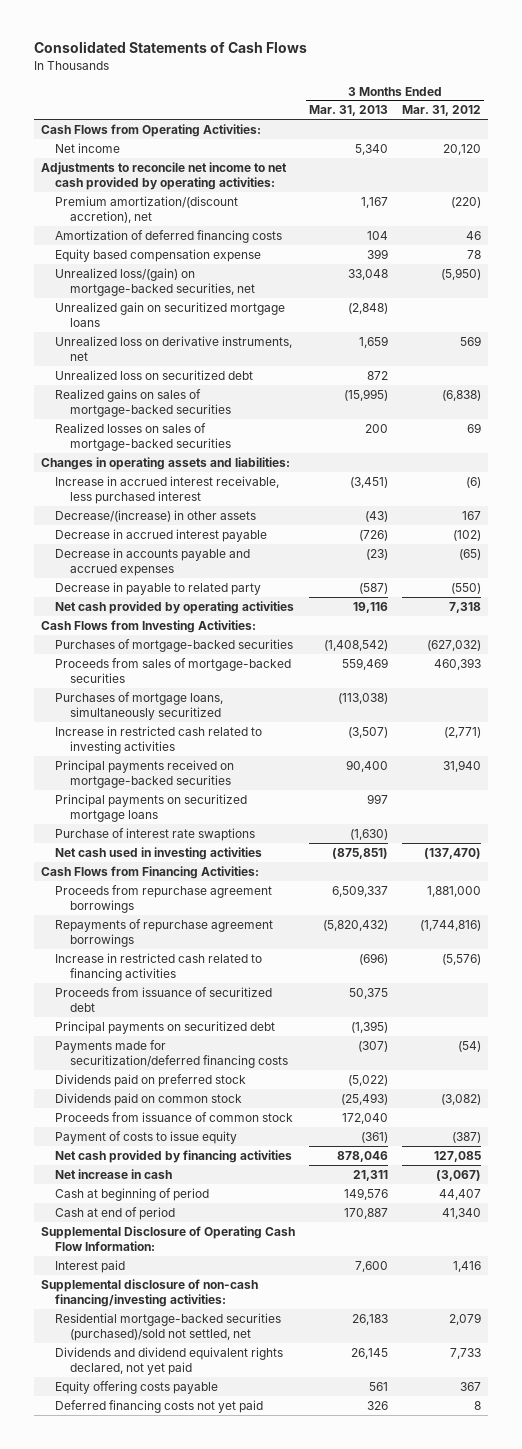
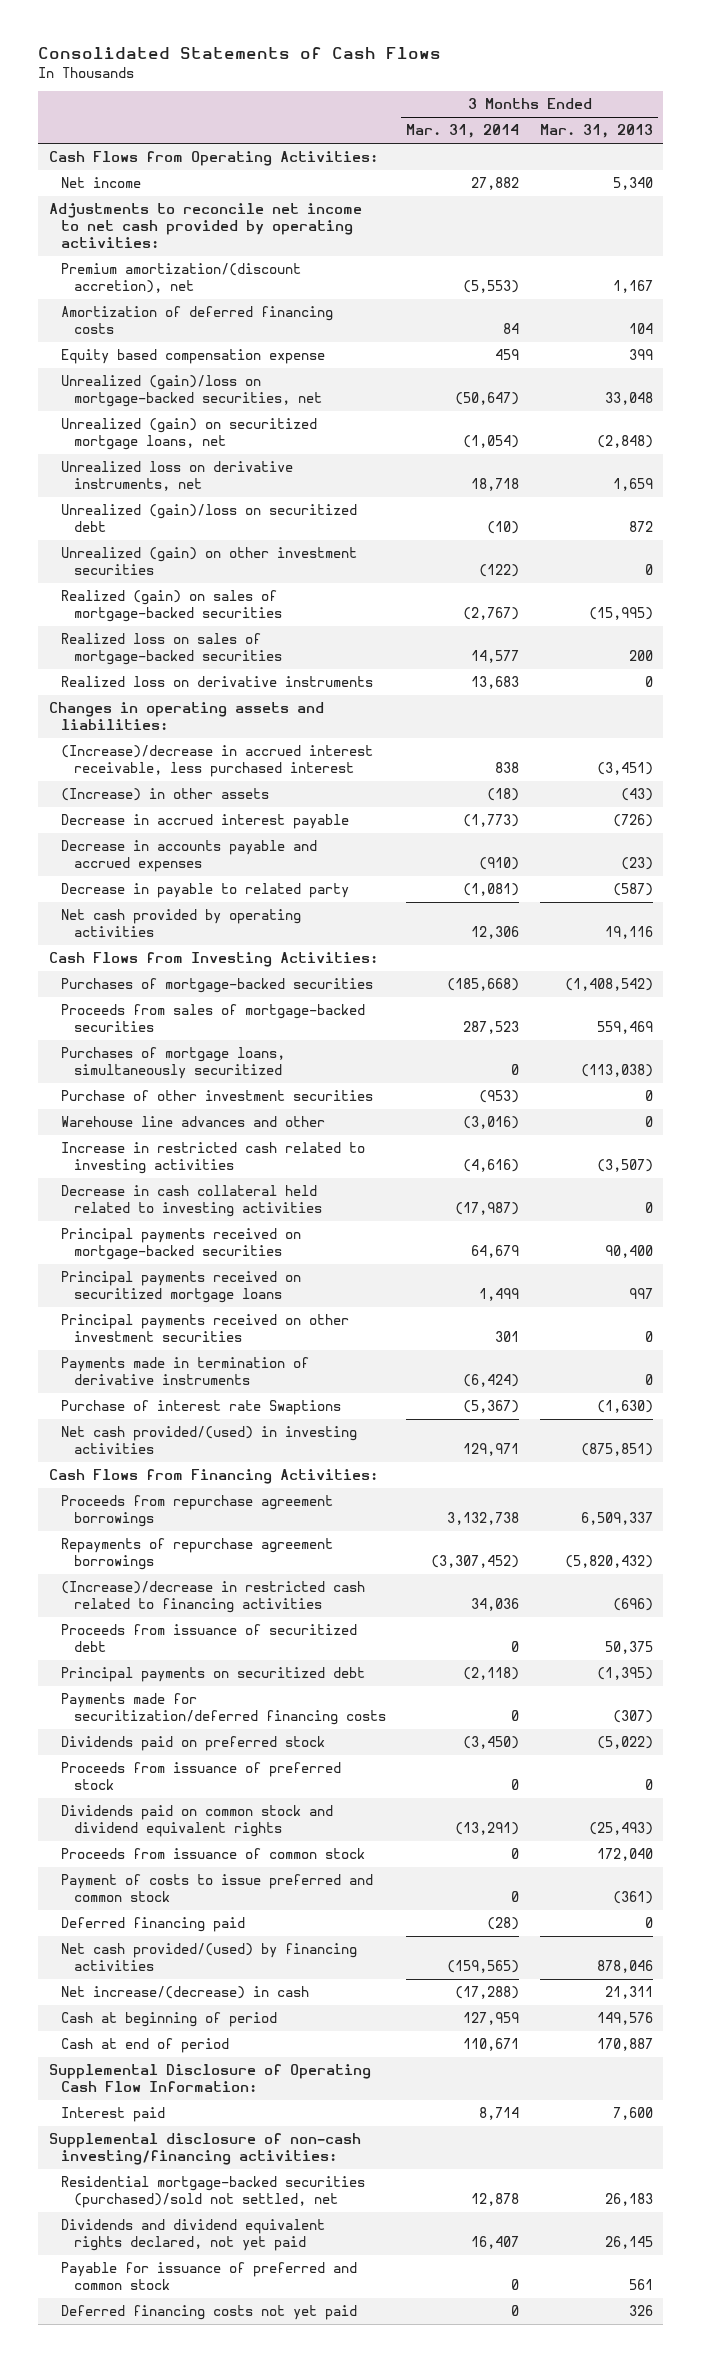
- | 3 Months Ended Mar. 31, 2013 | 3 Months Ended Mar. 31, 2012
+ | 3 Months Ended Mar. 31, 2014 | 3 Months Ended Mar. 31, 2013
- Unrealized loss/(gain) on mortgage-backed securities, net | 33,048 | (5,950)
- Unrealized gain on securitized mortgage loans | (2,848) |
+ Unrealized (gain)/loss on mortgage-backed securities, net | (50,647) | 33,048
+ Unrealized (gain) on securitized mortgage loans, net | (1,054) | (2,848)
- Unrealized loss on securitized debt | 872 |
- Realized gains on sales of mortgage-backed securities | (15,995) | (6,838)
- Realized losses on sales of mortgage-backed securities | 200 | 69
+ Unrealized (gain)/loss on securitized debt | (10) | 872
+ Unrealized (gain) on other investment securities | (122) | 0
+ Realized (gain) on sales of mortgage-backed securities | (2,767) | (15,995)
+ Realized loss on sales of mortgage-backed securities | 14,577 | 200
+ Realized loss on derivative instruments | 13,683 | 0
- Increase in accrued interest receivable, less purchased interest | (3,451) | (6)
- Decrease/(increase) in other assets | (43) | 167
+ (Increase)/decrease in accrued interest receivable, less purchased interest | 838 | (3,451)
+ (Increase) in other assets | (18) | (43)
+ Purchase of other investment securities | (953) | 0
+ Warehouse line advances and other | (3,016) | 0
+ Decrease in cash collateral held related to investing activities | (17,987) | 0
- Principal payments on securitized mortgage loans | 997 |
- Purchase of interest rate swaptions | (1,630) |
- Net cash used in investing activities | (875,851) | (137,470)
+ Principal payments received on securitized mortgage loans | 1,499 | 997
+ Principal payments received on other investment securities | 301 | 0
+ Payments made in termination of derivative instruments | (6,424) | 0
+ Purchase of interest rate Swaptions | (5,367) | (1,630)
+ Net cash provided/(used) in investing activities | 129,971 | (875,851)
- Increase in restricted cash related to financing activities | (696) | (5,576)
+ (Increase)/decrease in restricted cash related to financing activities | 34,036 | (696)
- Dividends paid on common stock | (25,493) | (3,082)
+ Proceeds from issuance of preferred stock | 0 | 0
+ Dividends paid on common stock and dividend equivalent rights | (13,291) | (25,493)
- Payment of costs to issue equity | (361) | (387)
- Net cash provided by financing activities | 878,046 | 127,085
- Net increase in cash | 21,311 | (3,067)
+ Payment of costs to issue preferred and common stock | 0 | (361)
+ Deferred financing paid | (28) | 0
+ Net cash provided/(used) by financing activities | (159,565) | 878,046
+ Net increase/(decrease) in cash | (17,288) | 21,311
- Supplemental disclosure of non-cash financing/investing activities:
+ Supplemental disclosure of non-cash investing/financing activities:
- Equity offering costs payable | 561 | 367
+ Payable for issuance of preferred and common stock | 0 | 561

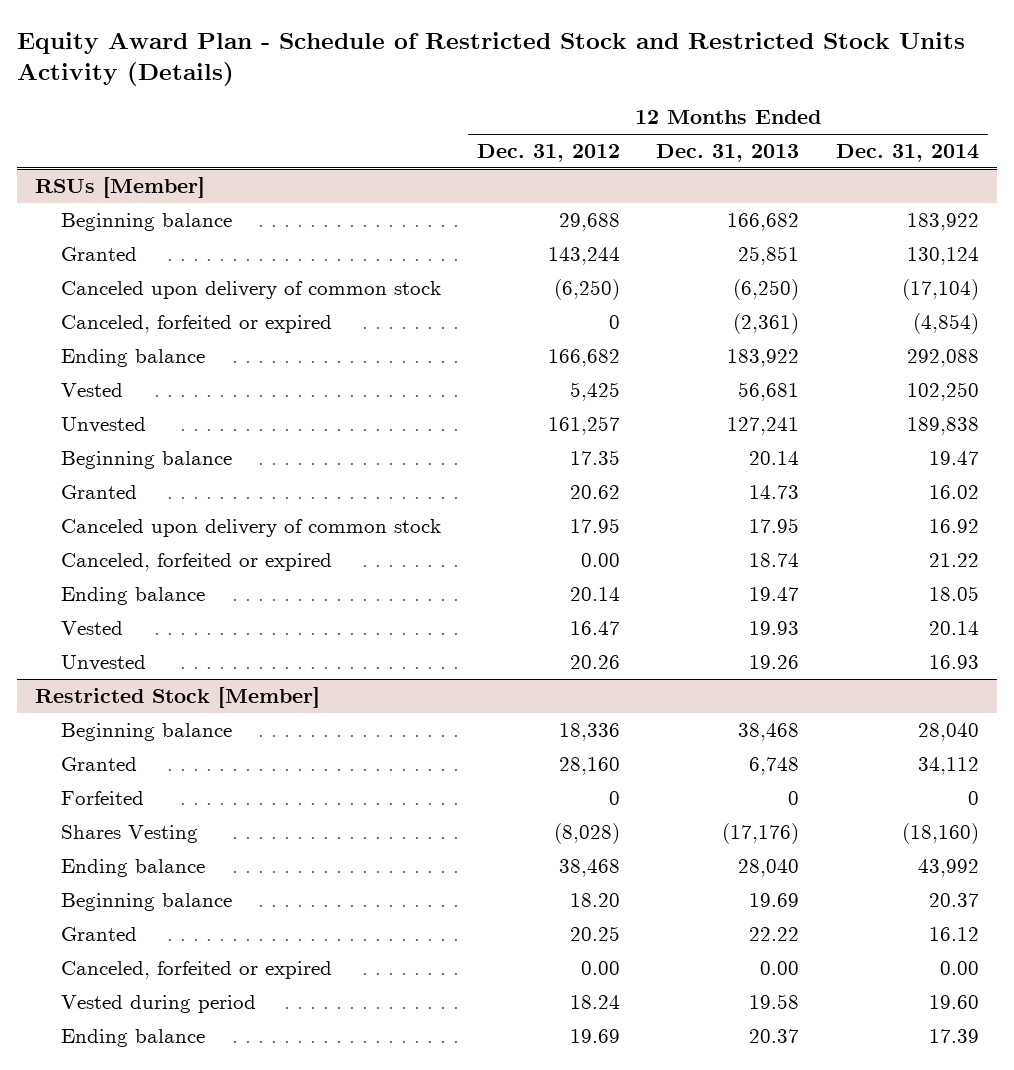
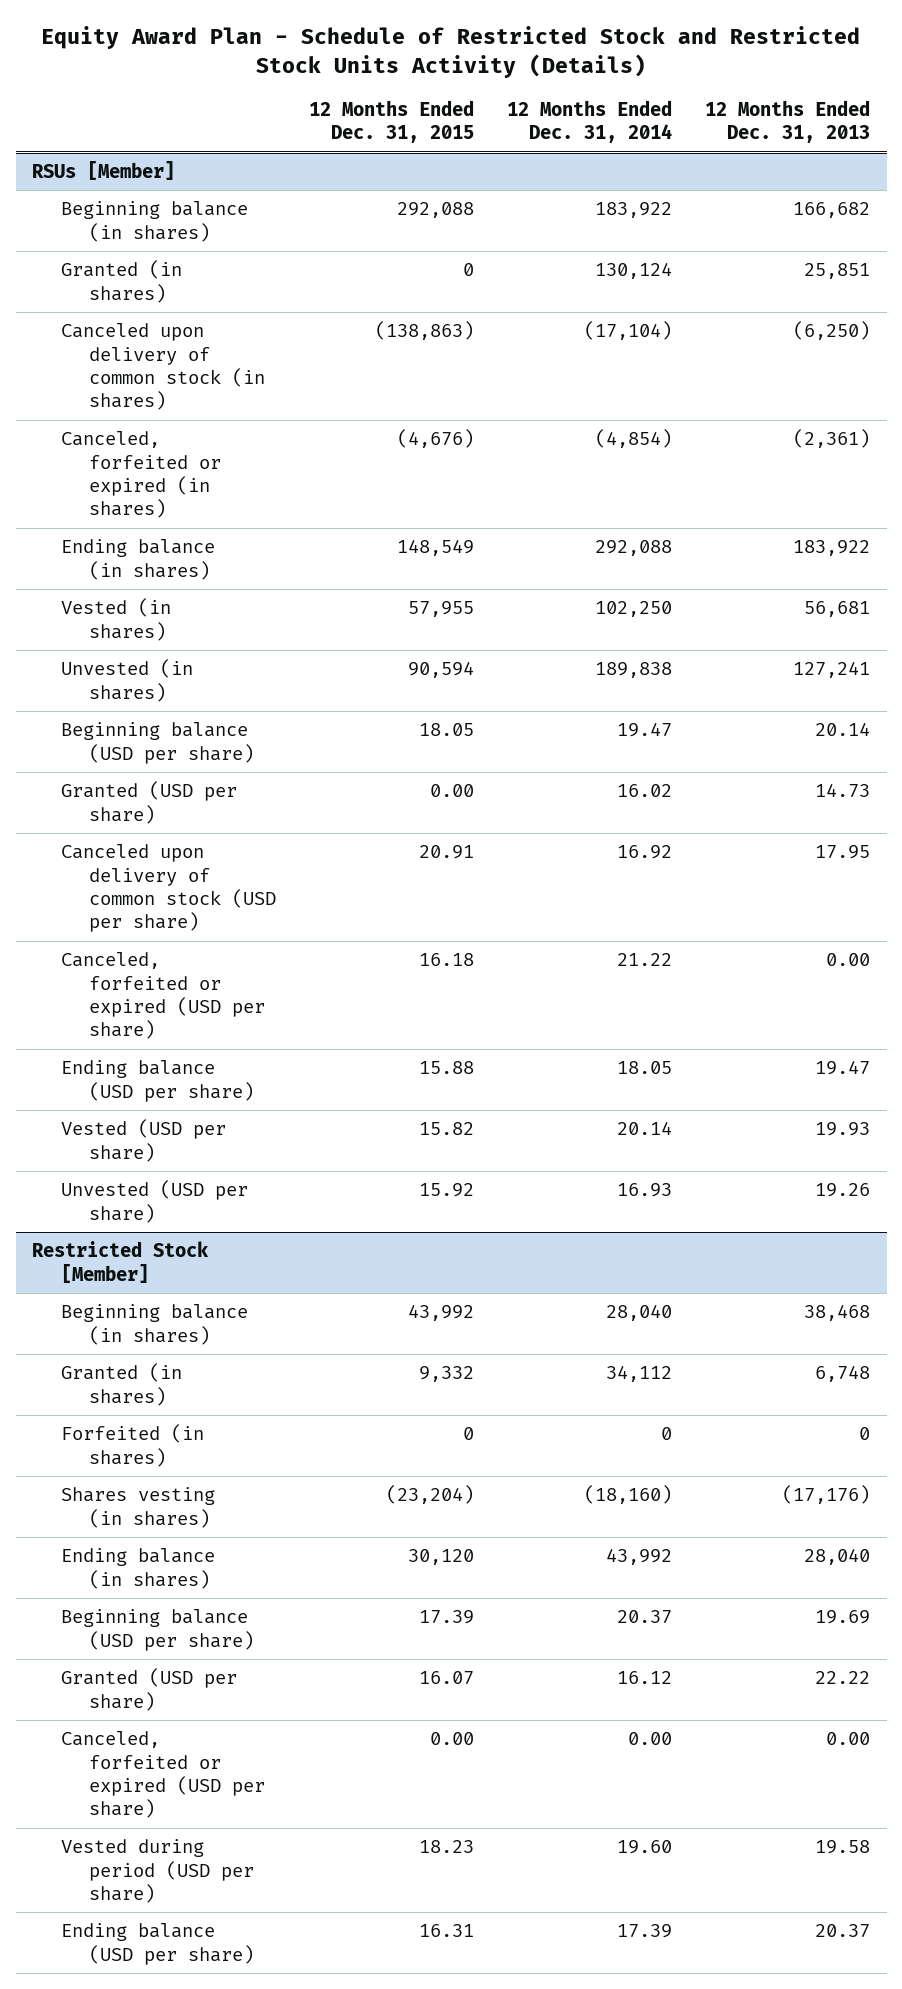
- | 12 Months Ended Dec. 31, 2012 | 12 Months Ended Dec. 31, 2013 | 12 Months Ended Dec. 31, 2014
+ | 12 Months Ended Dec. 31, 2015 | 12 Months Ended Dec. 31, 2014 | 12 Months Ended Dec. 31, 2013
@ RSUs [Member]
- Beginning balance | 29,688 | 166,682 | 183,922
- Granted | 143,244 | 25,851 | 130,124
- Canceled upon delivery of common stock | (6,250) | (6,250) | (17,104)
- Canceled, forfeited or expired | 0 | (2,361) | (4,854)
- Ending balance | 166,682 | 183,922 | 292,088
- Vested | 5,425 | 56,681 | 102,250
- Unvested | 161,257 | 127,241 | 189,838
- Beginning balance | 17.35 | 20.14 | 19.47
- Granted | 20.62 | 14.73 | 16.02
- Canceled upon delivery of common stock | 17.95 | 17.95 | 16.92
- Canceled, forfeited or expired | 0.00 | 18.74 | 21.22
- Ending balance | 20.14 | 19.47 | 18.05
- Vested | 16.47 | 19.93 | 20.14
- Unvested | 20.26 | 19.26 | 16.93
+ Beginning balance (in shares) | 292,088 | 183,922 | 166,682
+ Granted (in shares) | 0 | 130,124 | 25,851
+ Canceled upon delivery of common stock (in shares) | (138,863) | (17,104) | (6,250)
+ Canceled, forfeited or expired (in shares) | (4,676) | (4,854) | (2,361)
+ Ending balance (in shares) | 148,549 | 292,088 | 183,922
+ Vested (in shares) | 57,955 | 102,250 | 56,681
+ Unvested (in shares) | 90,594 | 189,838 | 127,241
+ Beginning balance (USD per share) | 18.05 | 19.47 | 20.14
+ Granted (USD per share) | 0.00 | 16.02 | 14.73
+ Canceled upon delivery of common stock (USD per share) | 20.91 | 16.92 | 17.95
+ Canceled, forfeited or expired (USD per share) | 16.18 | 21.22 | 0.00
+ Ending balance (USD per share) | 15.88 | 18.05 | 19.47
+ Vested (USD per share) | 15.82 | 20.14 | 19.93
+ Unvested (USD per share) | 15.92 | 16.93 | 19.26
@ Restricted Stock [Member]
- Beginning balance | 18,336 | 38,468 | 28,040
- Granted | 28,160 | 6,748 | 34,112
- Forfeited | 0 | 0 | 0
- Shares Vesting | (8,028) | (17,176) | (18,160)
- Ending balance | 38,468 | 28,040 | 43,992
- Beginning balance | 18.20 | 19.69 | 20.37
- Granted | 20.25 | 22.22 | 16.12
- Canceled, forfeited or expired | 0.00 | 0.00 | 0.00
- Vested during period | 18.24 | 19.58 | 19.60
- Ending balance | 19.69 | 20.37 | 17.39
+ Beginning balance (in shares) | 43,992 | 28,040 | 38,468
+ Granted (in shares) | 9,332 | 34,112 | 6,748
+ Forfeited (in shares) | 0 | 0 | 0
+ Shares vesting (in shares) | (23,204) | (18,160) | (17,176)
+ Ending balance (in shares) | 30,120 | 43,992 | 28,040
+ Beginning balance (USD per share) | 17.39 | 20.37 | 19.69
+ Granted (USD per share) | 16.07 | 16.12 | 22.22
+ Canceled, forfeited or expired (USD per share) | 0.00 | 0.00 | 0.00
+ Vested during period (USD per share) | 18.23 | 19.60 | 19.58
+ Ending balance (USD per share) | 16.31 | 17.39 | 20.37

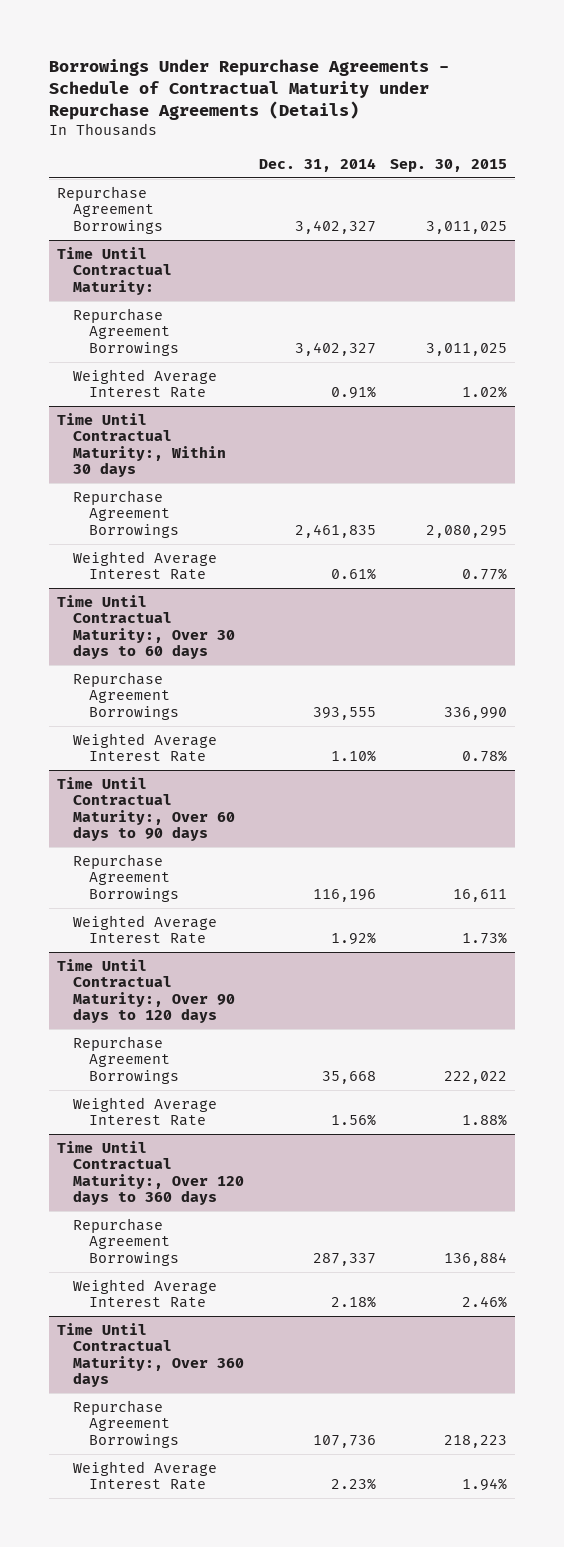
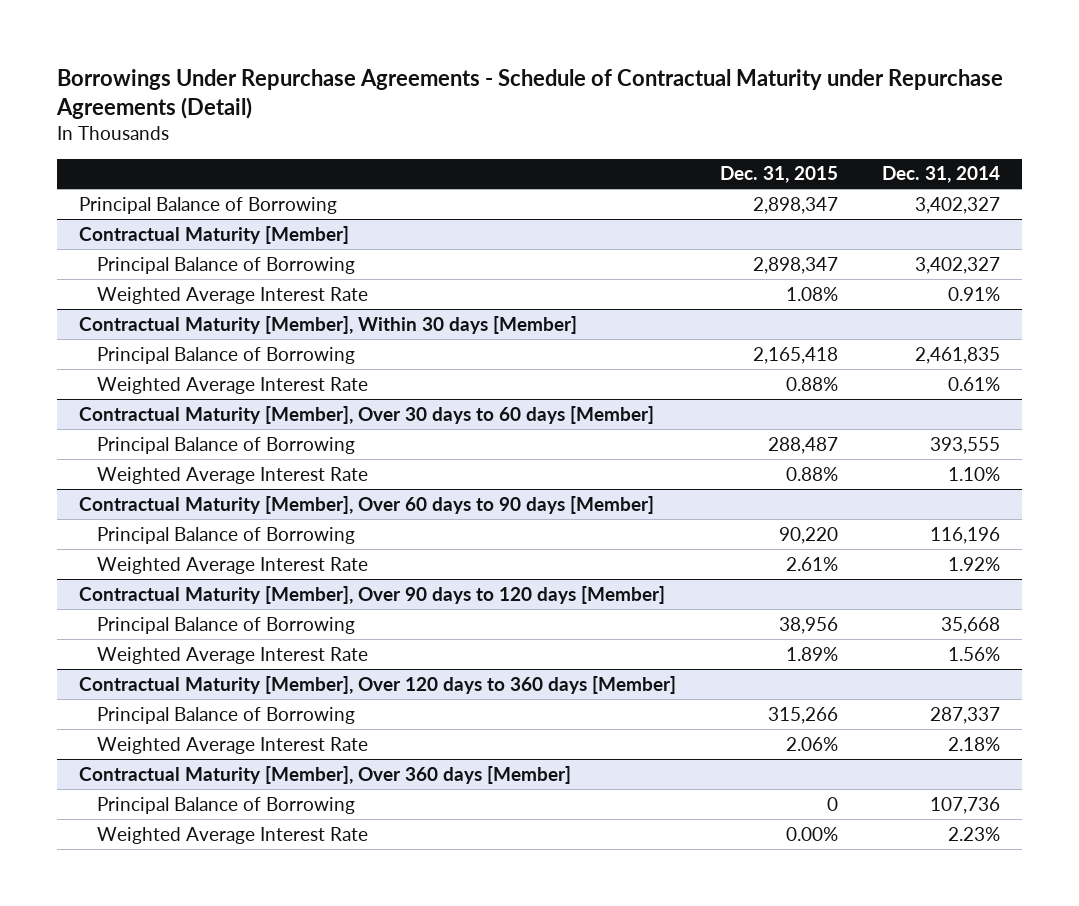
- Borrowings Under Repurchase Agreements - Schedule of Contractual Maturity under Repurchase Agreements (Details)
+ Borrowings Under Repurchase Agreements - Schedule of Contractual Maturity under Repurchase Agreements (Detail)
- | Dec. 31, 2014 | Sep. 30, 2015
+ | Dec. 31, 2015 | Dec. 31, 2014
- Repurchase Agreement Borrowings | 3,402,327 | 3,011,025
- Time Until Contractual Maturity:
- Repurchase Agreement Borrowings | 3,402,327 | 3,011,025
+ Principal Balance of Borrowing | 2,898,347 | 3,402,327
+ Contractual Maturity [Member]
+ Principal Balance of Borrowing | 2,898,347 | 3,402,327
- Time Until Contractual Maturity:, Within 30 days
- Repurchase Agreement Borrowings | 2,461,835 | 2,080,295
+ Contractual Maturity [Member], Within 30 days [Member]
+ Principal Balance of Borrowing | 2,165,418 | 2,461,835
- Time Until Contractual Maturity:, Over 30 days to 60 days
- Repurchase Agreement Borrowings | 393,555 | 336,990
+ Contractual Maturity [Member], Over 30 days to 60 days [Member]
+ Principal Balance of Borrowing | 288,487 | 393,555
- Time Until Contractual Maturity:, Over 60 days to 90 days
- Repurchase Agreement Borrowings | 116,196 | 16,611
+ Contractual Maturity [Member], Over 60 days to 90 days [Member]
+ Principal Balance of Borrowing | 90,220 | 116,196
- Time Until Contractual Maturity:, Over 90 days to 120 days
- Repurchase Agreement Borrowings | 35,668 | 222,022
+ Contractual Maturity [Member], Over 90 days to 120 days [Member]
+ Principal Balance of Borrowing | 38,956 | 35,668
- Time Until Contractual Maturity:, Over 120 days to 360 days
- Repurchase Agreement Borrowings | 287,337 | 136,884
+ Contractual Maturity [Member], Over 120 days to 360 days [Member]
+ Principal Balance of Borrowing | 315,266 | 287,337
- Time Until Contractual Maturity:, Over 360 days
- Repurchase Agreement Borrowings | 107,736 | 218,223
+ Contractual Maturity [Member], Over 360 days [Member]
+ Principal Balance of Borrowing | 0 | 107,736

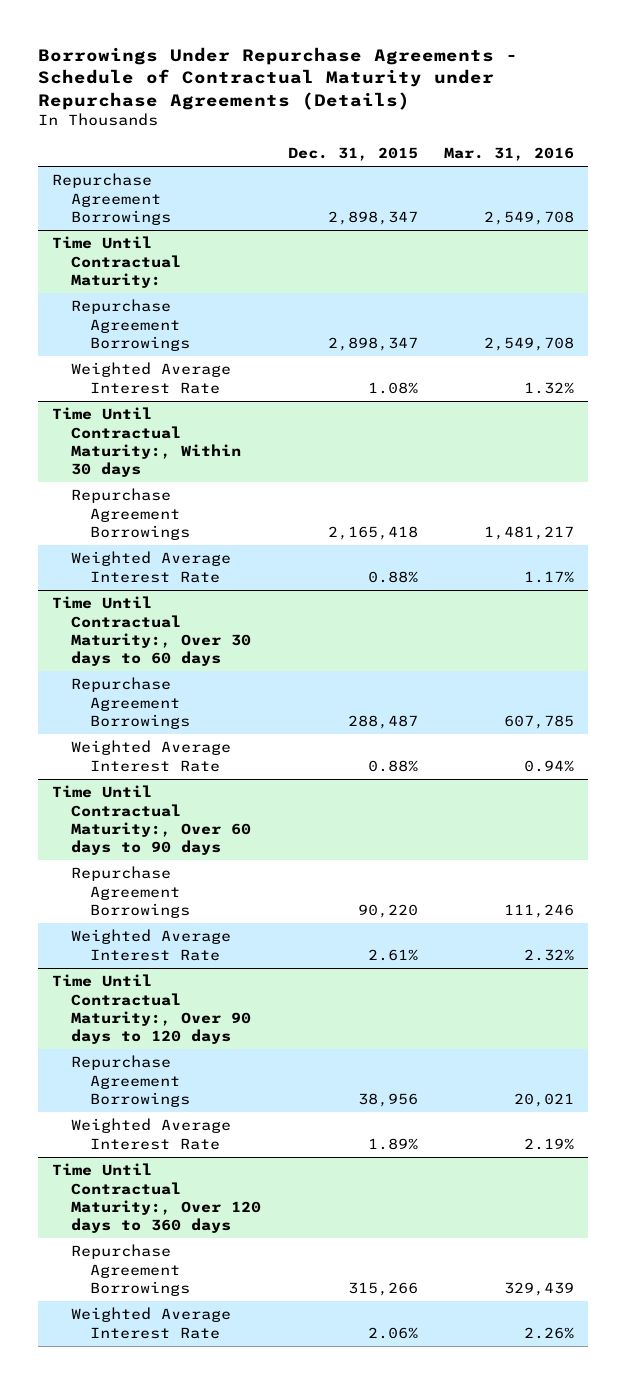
- Borrowings Under Repurchase Agreements - Schedule of Contractual Maturity under Repurchase Agreements (Detail)
+ Borrowings Under Repurchase Agreements - Schedule of Contractual Maturity under Repurchase Agreements (Details)
- | Dec. 31, 2015 | Dec. 31, 2014
+ | Dec. 31, 2015 | Mar. 31, 2016
- Principal Balance of Borrowing | 2,898,347 | 3,402,327
- Contractual Maturity [Member]
- Principal Balance of Borrowing | 2,898,347 | 3,402,327
+ Repurchase Agreement Borrowings | 2,898,347 | 2,549,708
+ Time Until Contractual Maturity:
+ Repurchase Agreement Borrowings | 2,898,347 | 2,549,708
- Contractual Maturity [Member], Within 30 days [Member]
- Principal Balance of Borrowing | 2,165,418 | 2,461,835
+ Time Until Contractual Maturity:, Within 30 days
+ Repurchase Agreement Borrowings | 2,165,418 | 1,481,217
- Contractual Maturity [Member], Over 30 days to 60 days [Member]
- Principal Balance of Borrowing | 288,487 | 393,555
+ Time Until Contractual Maturity:, Over 30 days to 60 days
+ Repurchase Agreement Borrowings | 288,487 | 607,785
- Contractual Maturity [Member], Over 60 days to 90 days [Member]
- Principal Balance of Borrowing | 90,220 | 116,196
+ Time Until Contractual Maturity:, Over 60 days to 90 days
+ Repurchase Agreement Borrowings | 90,220 | 111,246
- Contractual Maturity [Member], Over 90 days to 120 days [Member]
- Principal Balance of Borrowing | 38,956 | 35,668
+ Time Until Contractual Maturity:, Over 90 days to 120 days
+ Repurchase Agreement Borrowings | 38,956 | 20,021
- Contractual Maturity [Member], Over 120 days to 360 days [Member]
- Principal Balance of Borrowing | 315,266 | 287,337
+ Time Until Contractual Maturity:, Over 120 days to 360 days
+ Repurchase Agreement Borrowings | 315,266 | 329,439
- Contractual Maturity [Member], Over 360 days [Member]
- Principal Balance of Borrowing | 0 | 107,736
- Weighted Average Interest Rate | 0.00% | 2.23%

